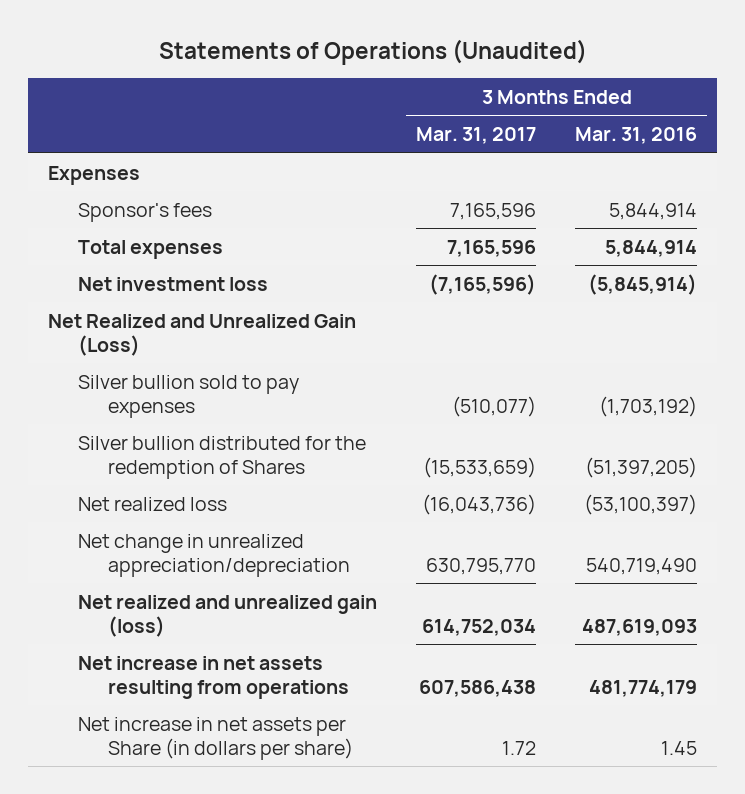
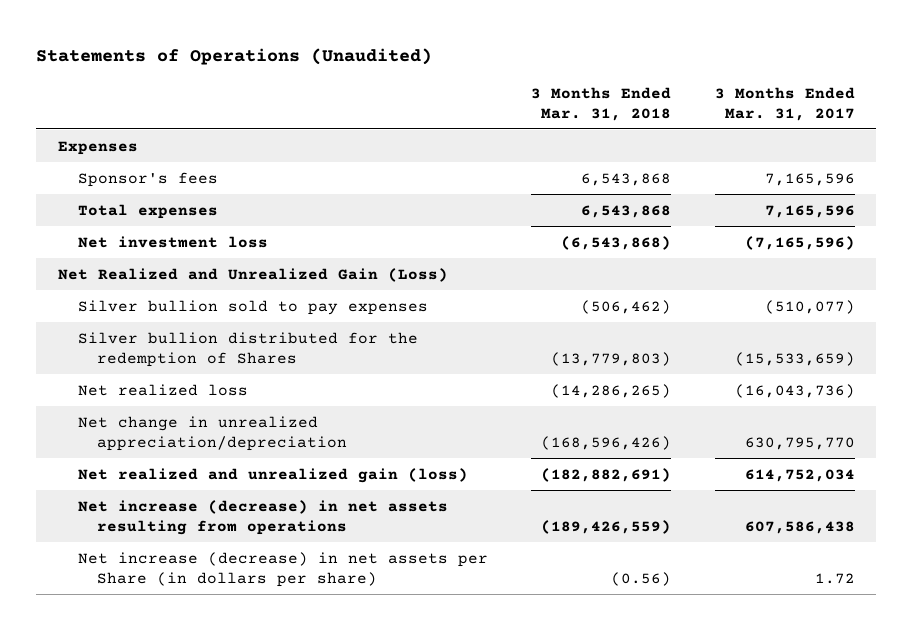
- | 3 Months Ended Mar. 31, 2017 | 3 Months Ended Mar. 31, 2016
+ | 3 Months Ended Mar. 31, 2018 | 3 Months Ended Mar. 31, 2017
- Net increase in net assets resulting from operations | 607,586,438 | 481,774,179
- Net increase in net assets per Share (in dollars per share) | 1.72 | 1.45
+ Net increase (decrease) in net assets resulting from operations | (189,426,559) | 607,586,438
+ Net increase (decrease) in net assets per Share (in dollars per share) | (0.56) | 1.72

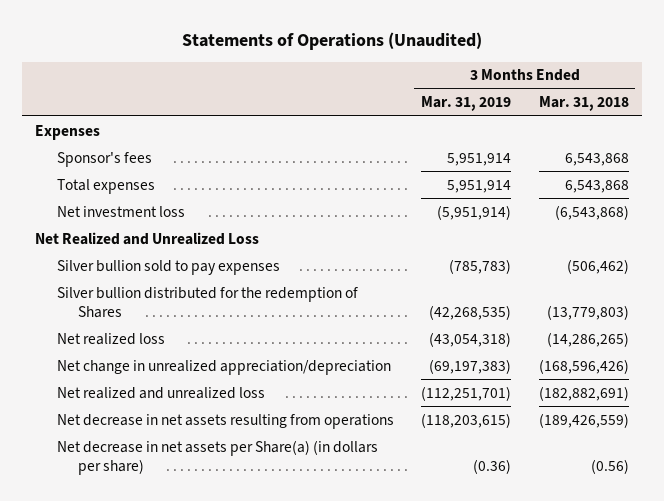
- | 3 Months Ended Mar. 31, 2018 | 3 Months Ended Mar. 31, 2017
+ | 3 Months Ended Mar. 31, 2019 | 3 Months Ended Mar. 31, 2018
- Net Realized and Unrealized Gain (Loss)
+ Net Realized and Unrealized Loss
- Net realized and unrealized gain (loss) | (182,882,691) | 614,752,034
- Net increase (decrease) in net assets resulting from operations | (189,426,559) | 607,586,438
- Net increase (decrease) in net assets per Share (in dollars per share) | (0.56) | 1.72
+ Net realized and unrealized loss | (112,251,701) | (182,882,691)
+ Net decrease in net assets resulting from operations | (118,203,615) | (189,426,559)
+ Net decrease in net assets per Share(a) (in dollars per share) | (0.36) | (0.56)

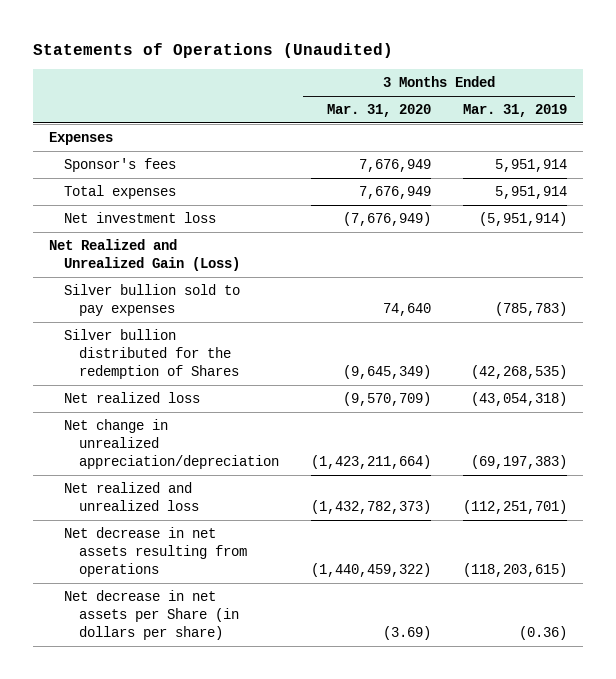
- | 3 Months Ended Mar. 31, 2019 | 3 Months Ended Mar. 31, 2018
+ | 3 Months Ended Mar. 31, 2020 | 3 Months Ended Mar. 31, 2019
- Net Realized and Unrealized Loss
+ Net Realized and Unrealized Gain (Loss)
- Net decrease in net assets per Share(a) (in dollars per share) | (0.36) | (0.56)
+ Net decrease in net assets per Share (in dollars per share) | (3.69) | (0.36)

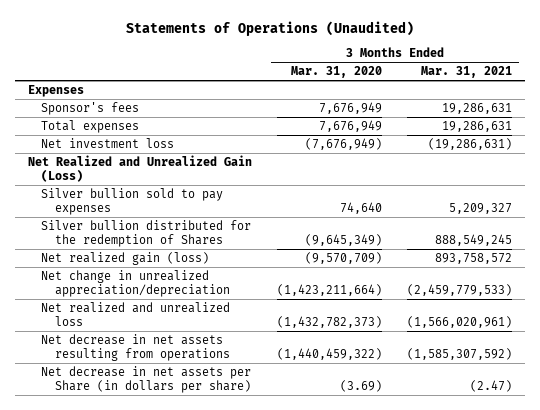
- | 3 Months Ended Mar. 31, 2020 | 3 Months Ended Mar. 31, 2019
+ | 3 Months Ended Mar. 31, 2020 | 3 Months Ended Mar. 31, 2021
- Net realized loss | (9,570,709) | (43,054,318)
+ Net realized gain (loss) | (9,570,709) | 893,758,572

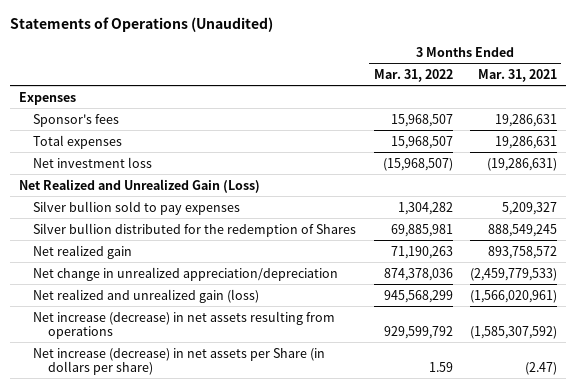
- | 3 Months Ended Mar. 31, 2020 | 3 Months Ended Mar. 31, 2021
+ | 3 Months Ended Mar. 31, 2022 | 3 Months Ended Mar. 31, 2021
- Net realized gain (loss) | (9,570,709) | 893,758,572
+ Net realized gain | 71,190,263 | 893,758,572
- Net realized and unrealized loss | (1,432,782,373) | (1,566,020,961)
- Net decrease in net assets resulting from operations | (1,440,459,322) | (1,585,307,592)
- Net decrease in net assets per Share (in dollars per share) | (3.69) | (2.47)
+ Net realized and unrealized gain (loss) | 945,568,299 | (1,566,020,961)
+ Net increase (decrease) in net assets resulting from operations | 929,599,792 | (1,585,307,592)
+ Net increase (decrease) in net assets per Share (in dollars per share) | 1.59 | (2.47)

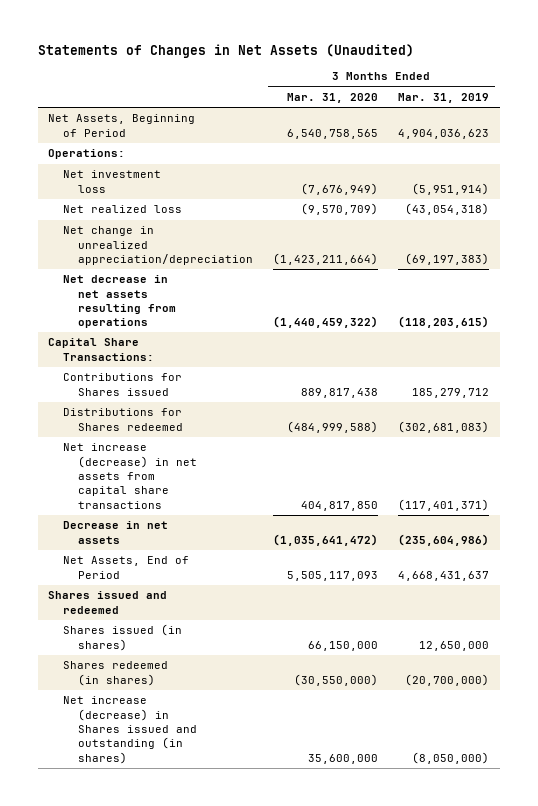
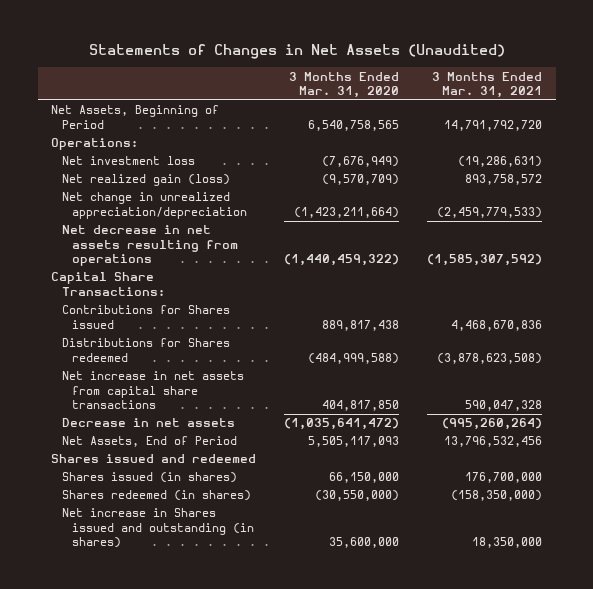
- | 3 Months Ended Mar. 31, 2020 | 3 Months Ended Mar. 31, 2019
+ | 3 Months Ended Mar. 31, 2020 | 3 Months Ended Mar. 31, 2021
- Net realized loss | (9,570,709) | (43,054,318)
+ Net realized gain (loss) | (9,570,709) | 893,758,572
- Net increase (decrease) in net assets from capital share transactions | 404,817,850 | (117,401,371)
+ Net increase in net assets from capital share transactions | 404,817,850 | 590,047,328
- Net increase (decrease) in Shares issued and outstanding (in shares) | 35,600,000 | (8,050,000)
+ Net increase in Shares issued and outstanding (in shares) | 35,600,000 | 18,350,000

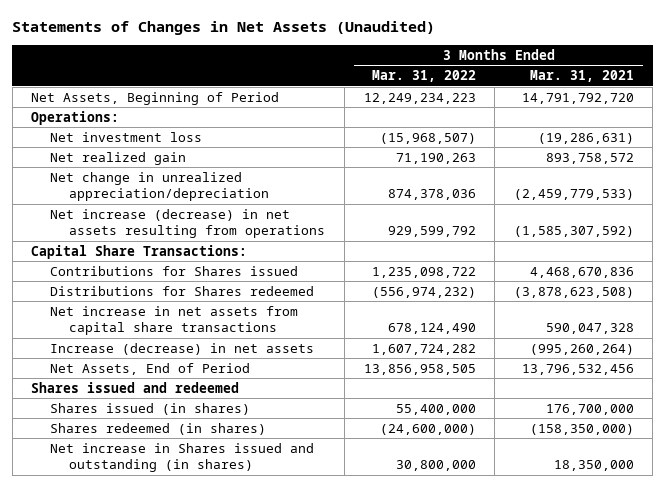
- | 3 Months Ended Mar. 31, 2020 | 3 Months Ended Mar. 31, 2021
+ | 3 Months Ended Mar. 31, 2022 | 3 Months Ended Mar. 31, 2021
- Net realized gain (loss) | (9,570,709) | 893,758,572
+ Net realized gain | 71,190,263 | 893,758,572
- Net decrease in net assets resulting from operations | (1,440,459,322) | (1,585,307,592)
+ Net increase (decrease) in net assets resulting from operations | 929,599,792 | (1,585,307,592)
- Decrease in net assets | (1,035,641,472) | (995,260,264)
+ Increase (decrease) in net assets | 1,607,724,282 | (995,260,264)

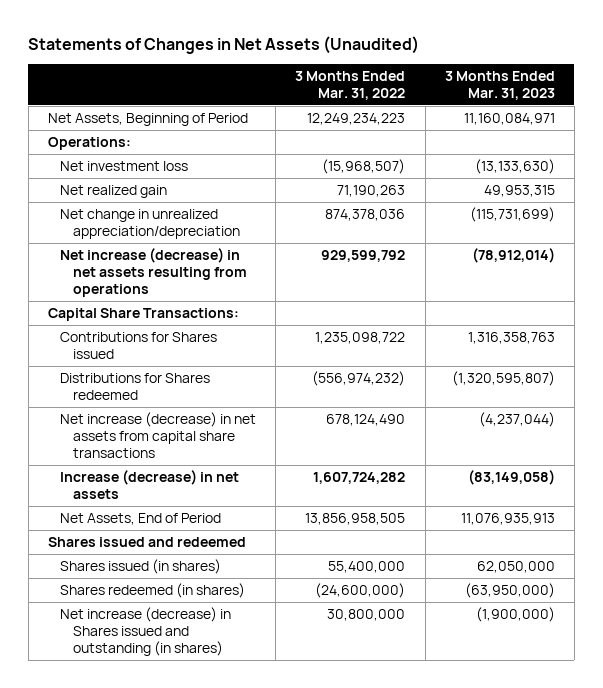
- | 3 Months Ended Mar. 31, 2022 | 3 Months Ended Mar. 31, 2021
+ | 3 Months Ended Mar. 31, 2022 | 3 Months Ended Mar. 31, 2023
- Net increase in net assets from capital share transactions | 678,124,490 | 590,047,328
+ Net increase (decrease) in net assets from capital share transactions | 678,124,490 | (4,237,044)
- Net increase in Shares issued and outstanding (in shares) | 30,800,000 | 18,350,000
+ Net increase (decrease) in Shares issued and outstanding (in shares) | 30,800,000 | (1,900,000)

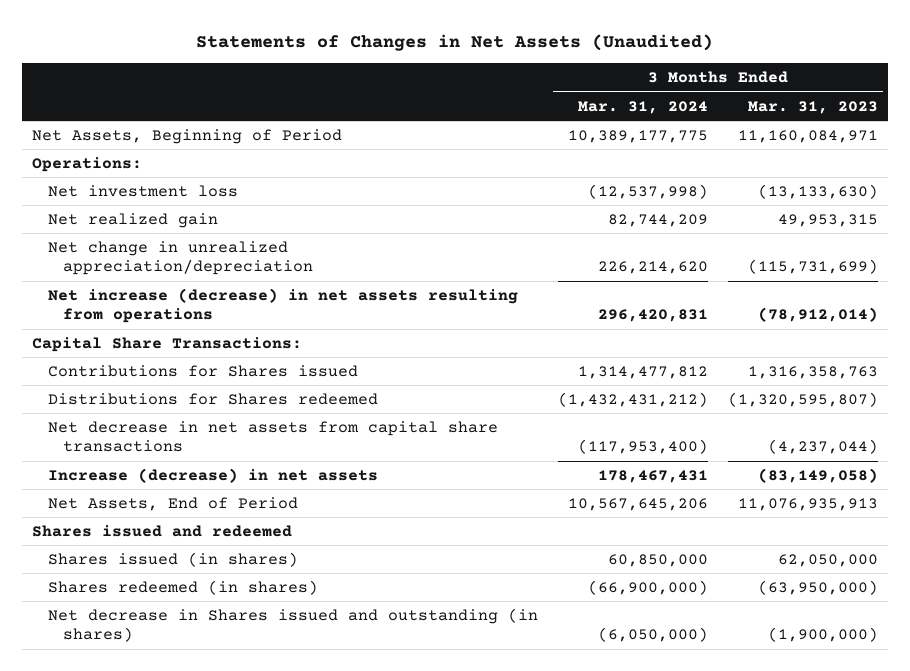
- | 3 Months Ended Mar. 31, 2022 | 3 Months Ended Mar. 31, 2023
+ | 3 Months Ended Mar. 31, 2024 | 3 Months Ended Mar. 31, 2023
- Net increase (decrease) in net assets from capital share transactions | 678,124,490 | (4,237,044)
+ Net decrease in net assets from capital share transactions | (117,953,400) | (4,237,044)
- Net increase (decrease) in Shares issued and outstanding (in shares) | 30,800,000 | (1,900,000)
+ Net decrease in Shares issued and outstanding (in shares) | (6,050,000) | (1,900,000)

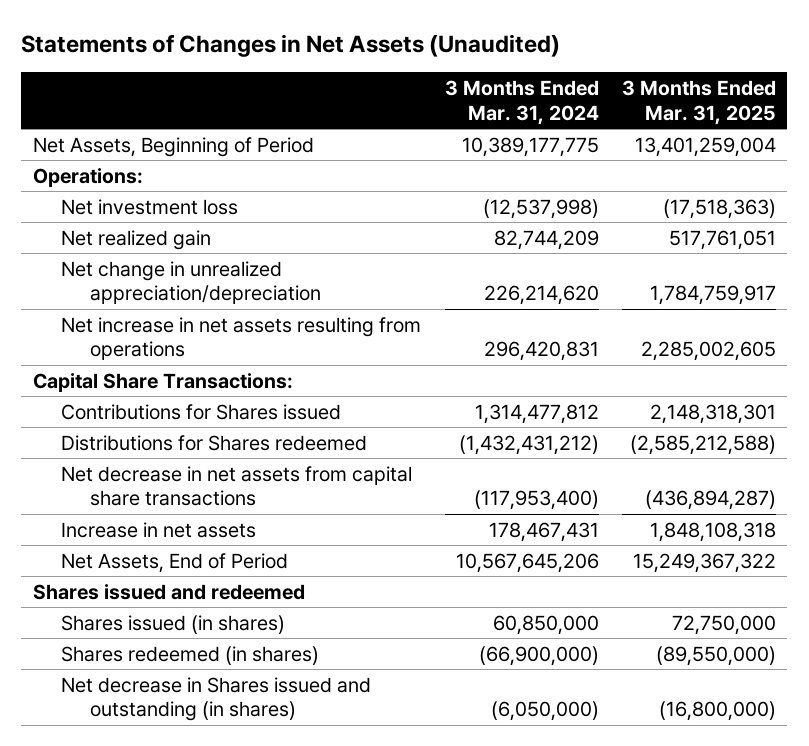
- | 3 Months Ended Mar. 31, 2024 | 3 Months Ended Mar. 31, 2023
+ | 3 Months Ended Mar. 31, 2024 | 3 Months Ended Mar. 31, 2025
- Net increase (decrease) in net assets resulting from operations | 296,420,831 | (78,912,014)
+ Net increase in net assets resulting from operations | 296,420,831 | 2,285,002,605
- Increase (decrease) in net assets | 178,467,431 | (83,149,058)
+ Increase in net assets | 178,467,431 | 1,848,108,318

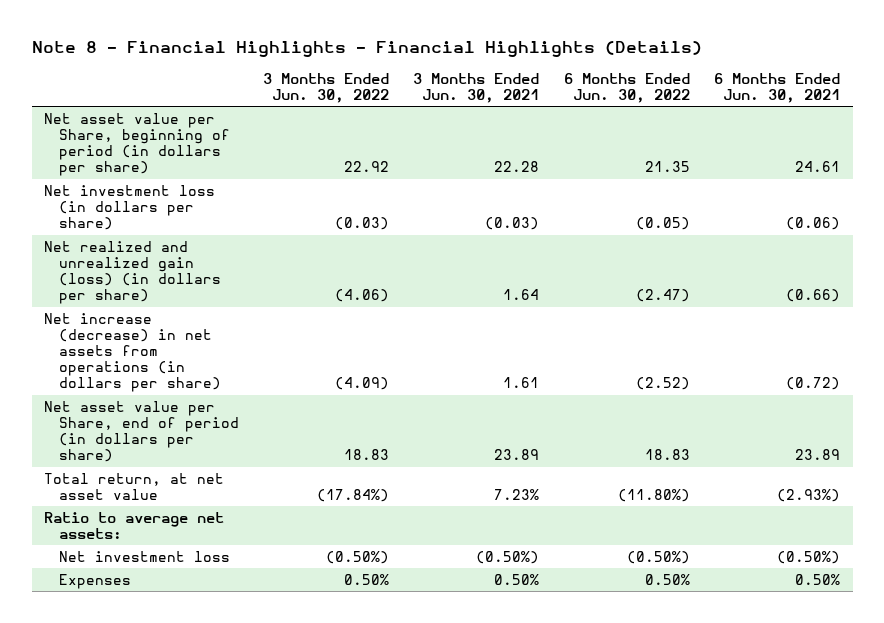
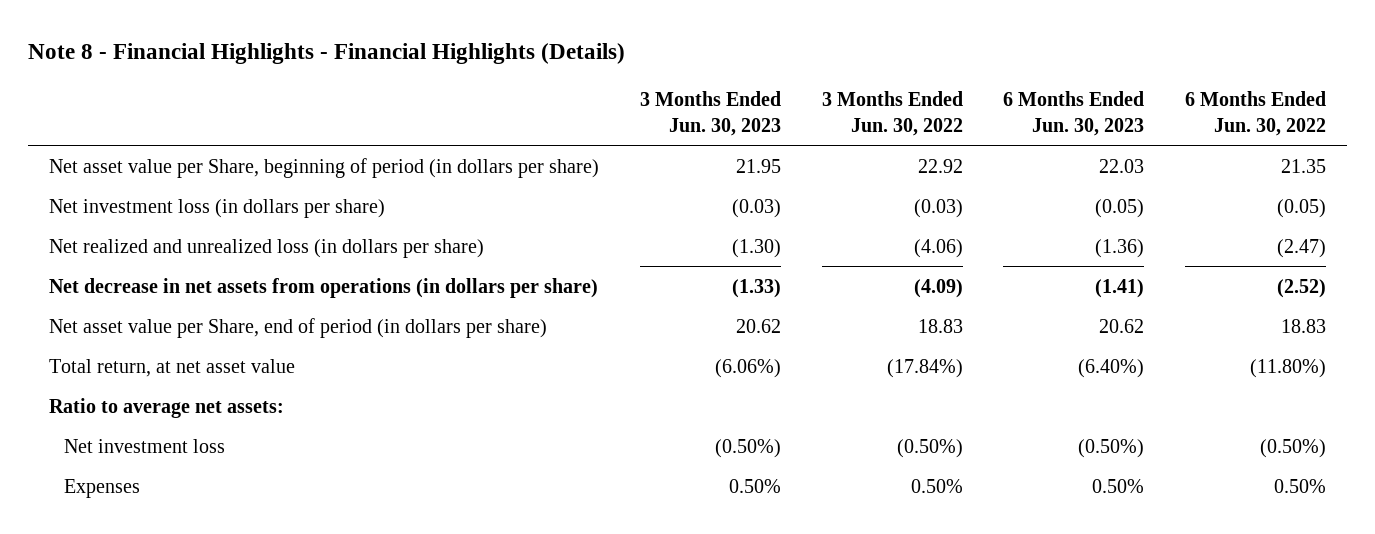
- | 3 Months Ended Jun. 30, 2022 | 3 Months Ended Jun. 30, 2021 | 6 Months Ended Jun. 30, 2022 | 6 Months Ended Jun. 30, 2021
+ | 3 Months Ended Jun. 30, 2023 | 3 Months Ended Jun. 30, 2022 | 6 Months Ended Jun. 30, 2023 | 6 Months Ended Jun. 30, 2022
- Net realized and unrealized gain (loss) (in dollars per share) | (4.06) | 1.64 | (2.47) | (0.66)
- Net increase (decrease) in net assets from operations (in dollars per share) | (4.09) | 1.61 | (2.52) | (0.72)
+ Net realized and unrealized loss (in dollars per share) | (1.30) | (4.06) | (1.36) | (2.47)
+ Net decrease in net assets from operations (in dollars per share) | (1.33) | (4.09) | (1.41) | (2.52)

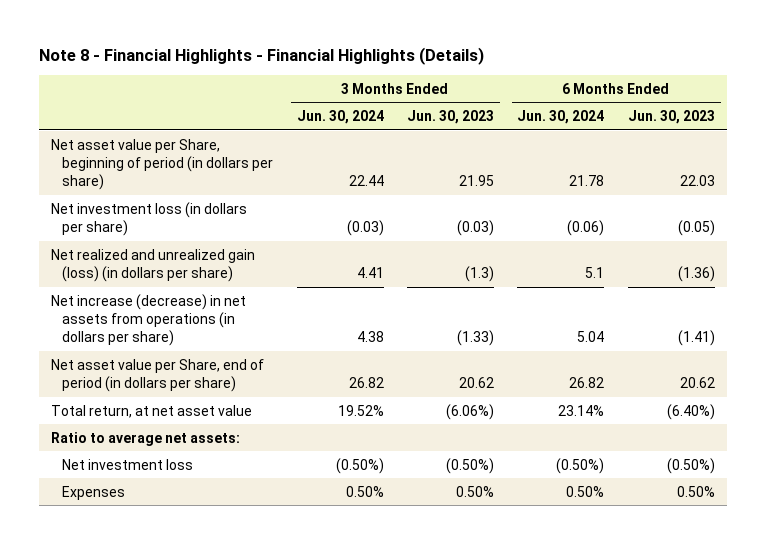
- | 3 Months Ended Jun. 30, 2023 | 3 Months Ended Jun. 30, 2022 | 6 Months Ended Jun. 30, 2023 | 6 Months Ended Jun. 30, 2022
+ | 3 Months Ended Jun. 30, 2024 | 3 Months Ended Jun. 30, 2023 | 6 Months Ended Jun. 30, 2024 | 6 Months Ended Jun. 30, 2023
- Net realized and unrealized loss (in dollars per share) | (1.30) | (4.06) | (1.36) | (2.47)
- Net decrease in net assets from operations (in dollars per share) | (1.33) | (4.09) | (1.41) | (2.52)
+ Net realized and unrealized gain (loss) (in dollars per share) | 4.41 | (1.3) | 5.1 | (1.36)
+ Net increase (decrease) in net assets from operations (in dollars per share) | 4.38 | (1.33) | 5.04 | (1.41)

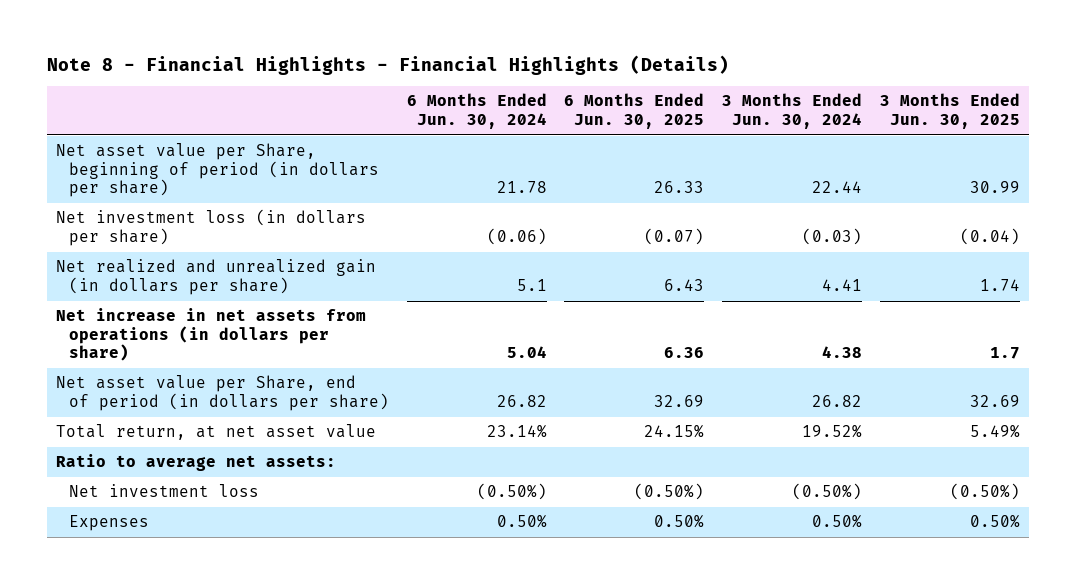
- | 3 Months Ended Jun. 30, 2024 | 3 Months Ended Jun. 30, 2023 | 6 Months Ended Jun. 30, 2024 | 6 Months Ended Jun. 30, 2023
+ | 6 Months Ended Jun. 30, 2024 | 6 Months Ended Jun. 30, 2025 | 3 Months Ended Jun. 30, 2024 | 3 Months Ended Jun. 30, 2025
- Net realized and unrealized gain (loss) (in dollars per share) | 4.41 | (1.3) | 5.1 | (1.36)
- Net increase (decrease) in net assets from operations (in dollars per share) | 4.38 | (1.33) | 5.04 | (1.41)
+ Net realized and unrealized gain (in dollars per share) | 5.1 | 6.43 | 4.41 | 1.74
+ Net increase in net assets from operations (in dollars per share) | 5.04 | 6.36 | 4.38 | 1.7

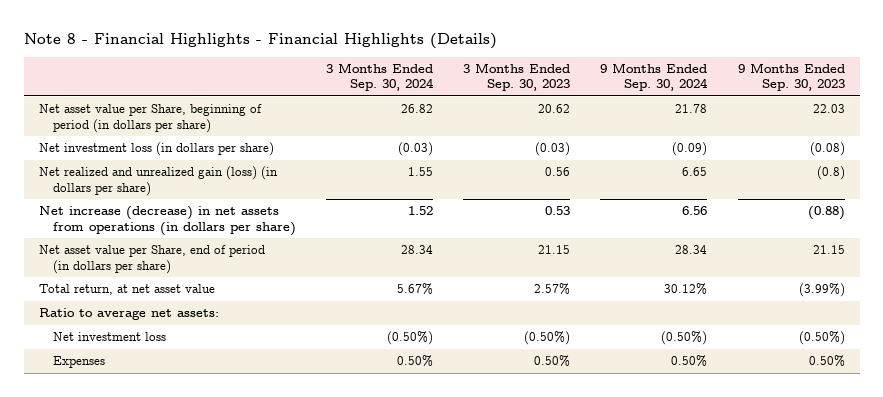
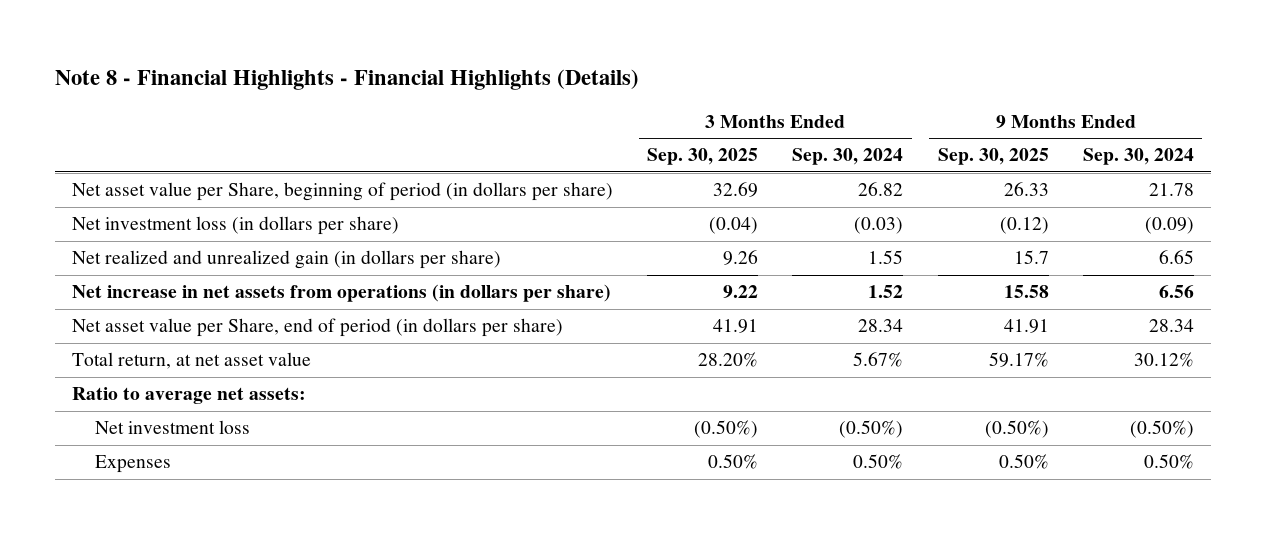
- | 3 Months Ended Sep. 30, 2024 | 3 Months Ended Sep. 30, 2023 | 9 Months Ended Sep. 30, 2024 | 9 Months Ended Sep. 30, 2023
+ | 3 Months Ended Sep. 30, 2025 | 3 Months Ended Sep. 30, 2024 | 9 Months Ended Sep. 30, 2025 | 9 Months Ended Sep. 30, 2024
- Net realized and unrealized gain (loss) (in dollars per share) | 1.55 | 0.56 | 6.65 | (0.8)
- Net increase (decrease) in net assets from operations (in dollars per share) | 1.52 | 0.53 | 6.56 | (0.88)
+ Net realized and unrealized gain (in dollars per share) | 9.26 | 1.55 | 15.7 | 6.65
+ Net increase in net assets from operations (in dollars per share) | 9.22 | 1.52 | 15.58 | 6.56

